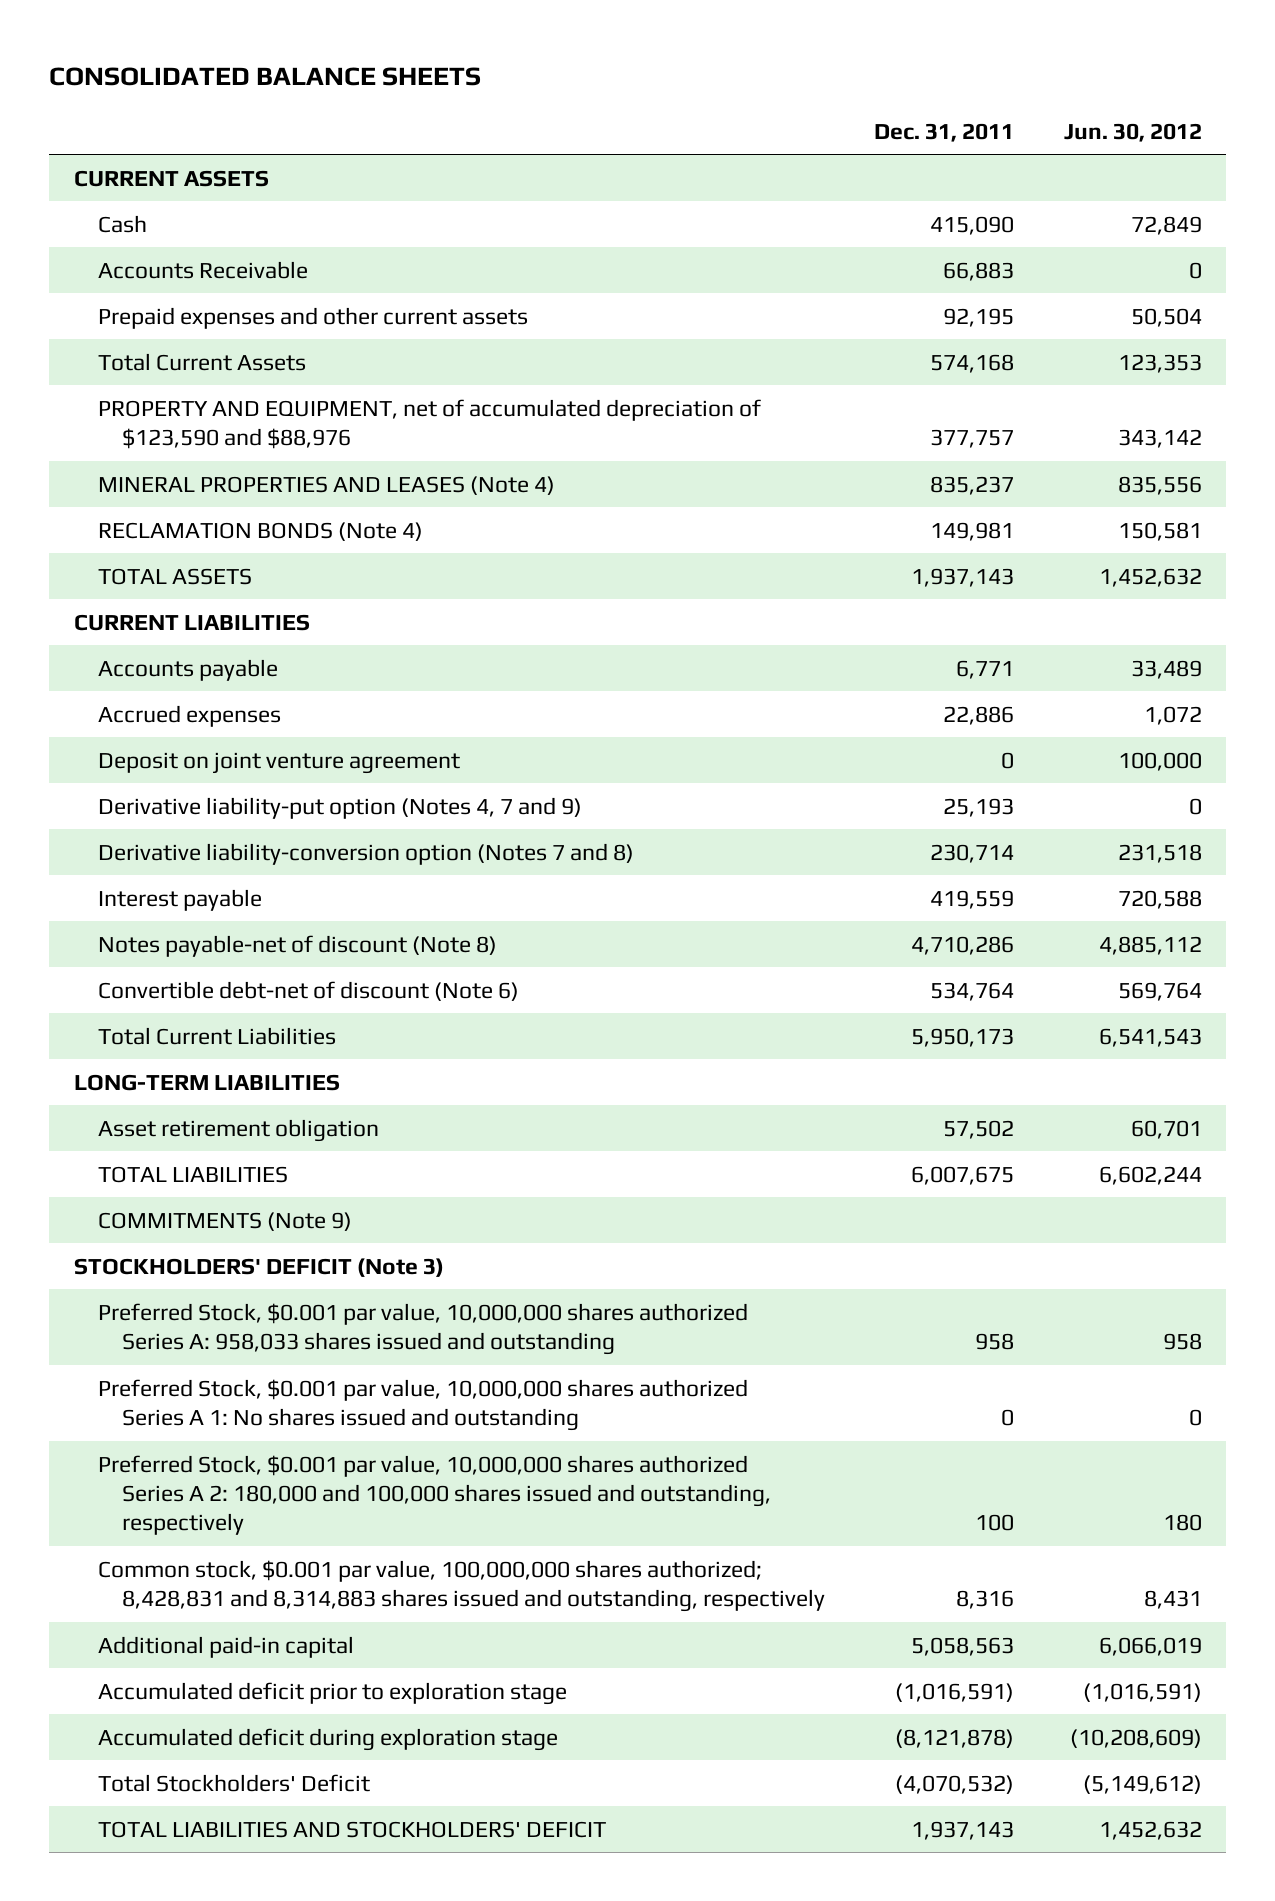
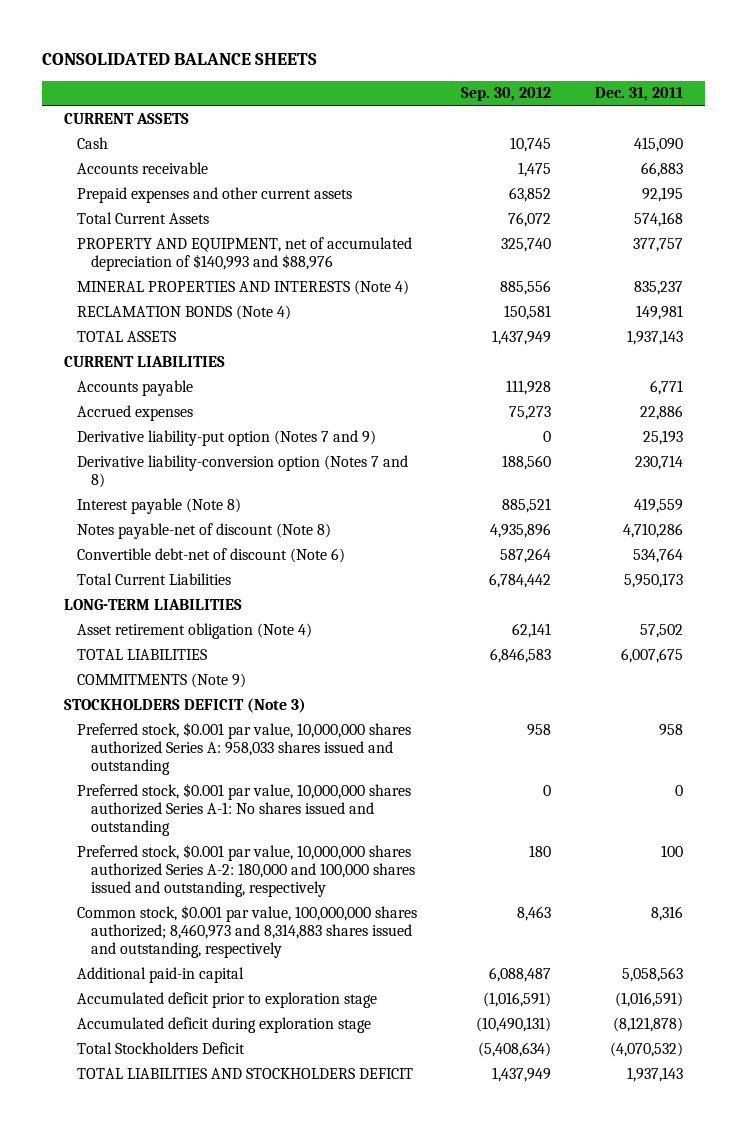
- | Dec. 31, 2011 | Jun. 30, 2012
+ | Sep. 30, 2012 | Dec. 31, 2011
- Accounts Receivable | 66,883 | 0
+ Accounts receivable | 1,475 | 66,883
- PROPERTY AND EQUIPMENT, net of accumulated depreciation of $123,590 and $88,976 | 377,757 | 343,142
- MINERAL PROPERTIES AND LEASES (Note 4) | 835,237 | 835,556
+ PROPERTY AND EQUIPMENT, net of accumulated depreciation of $140,993 and $88,976 | 325,740 | 377,757
+ MINERAL PROPERTIES AND INTERESTS (Note 4) | 885,556 | 835,237
- Deposit on joint venture agreement | 0 | 100,000
- Derivative liability-put option (Notes 4, 7 and 9) | 25,193 | 0
+ Derivative liability-put option (Notes 7 and 9) | 0 | 25,193
- Interest payable | 419,559 | 720,588
+ Interest payable (Note 8) | 885,521 | 419,559
- Asset retirement obligation | 57,502 | 60,701
+ Asset retirement obligation (Note 4) | 62,141 | 57,502
- STOCKHOLDERS' DEFICIT (Note 3)
- Preferred Stock, $0.001 par value, 10,000,000 shares authorized Series A: 958,033 shares issued and outstanding | 958 | 958
- Preferred Stock, $0.001 par value, 10,000,000 shares authorized Series A 1: No shares issued and outstanding | 0 | 0
- Preferred Stock, $0.001 par value, 10,000,000 shares authorized Series A 2: 180,000 and 100,000 shares issued and outstanding, respectively | 100 | 180
- Common stock, $0.001 par value, 100,000,000 shares authorized; 8,428,831 and 8,314,883 shares issued and outstanding, respectively | 8,316 | 8,431
+ STOCKHOLDERS DEFICIT (Note 3)
+ Preferred stock, $0.001 par value, 10,000,000 shares authorized Series A: 958,033 shares issued and outstanding | 958 | 958
+ Preferred stock, $0.001 par value, 10,000,000 shares authorized Series A-1: No shares issued and outstanding | 0 | 0
+ Preferred stock, $0.001 par value, 10,000,000 shares authorized Series A-2: 180,000 and 100,000 shares issued and outstanding, respectively | 180 | 100
+ Common stock, $0.001 par value, 100,000,000 shares authorized; 8,460,973 and 8,314,883 shares issued and outstanding, respectively | 8,463 | 8,316
- Total Stockholders' Deficit | (4,070,532) | (5,149,612)
- TOTAL LIABILITIES AND STOCKHOLDERS' DEFICIT | 1,937,143 | 1,452,632
+ Total Stockholders Deficit | (5,408,634) | (4,070,532)
+ TOTAL LIABILITIES AND STOCKHOLDERS DEFICIT | 1,437,949 | 1,937,143

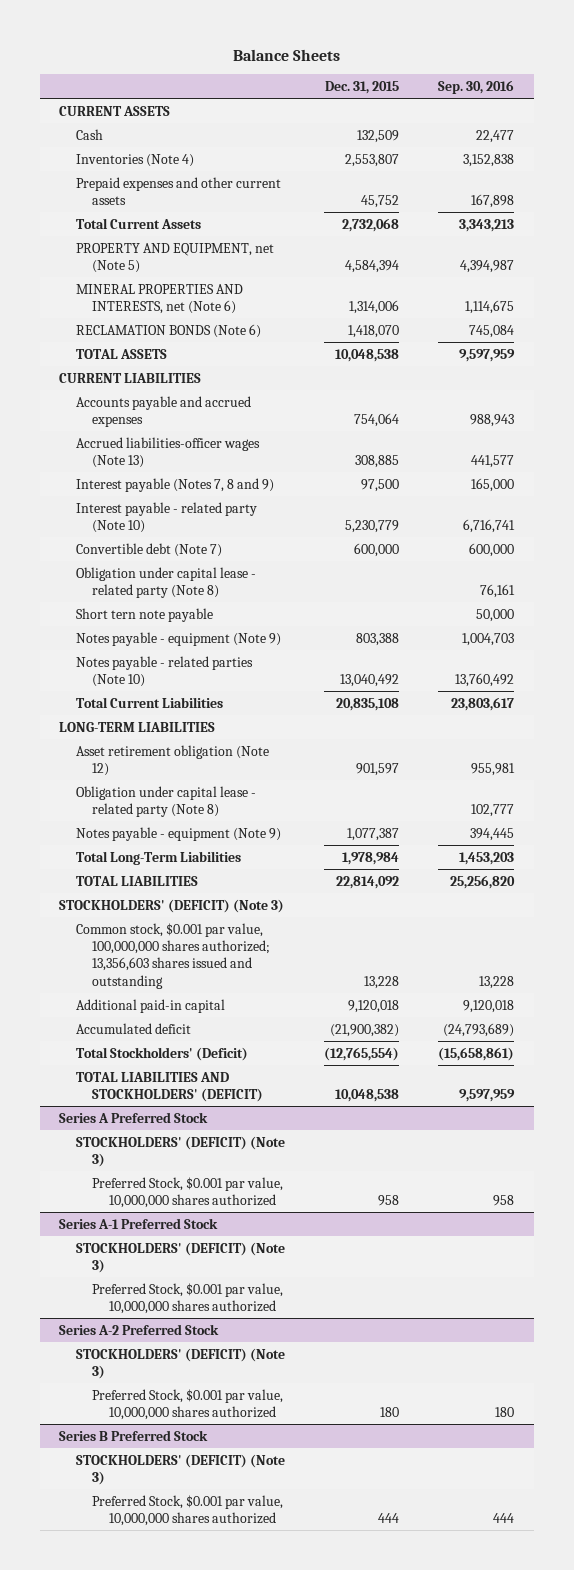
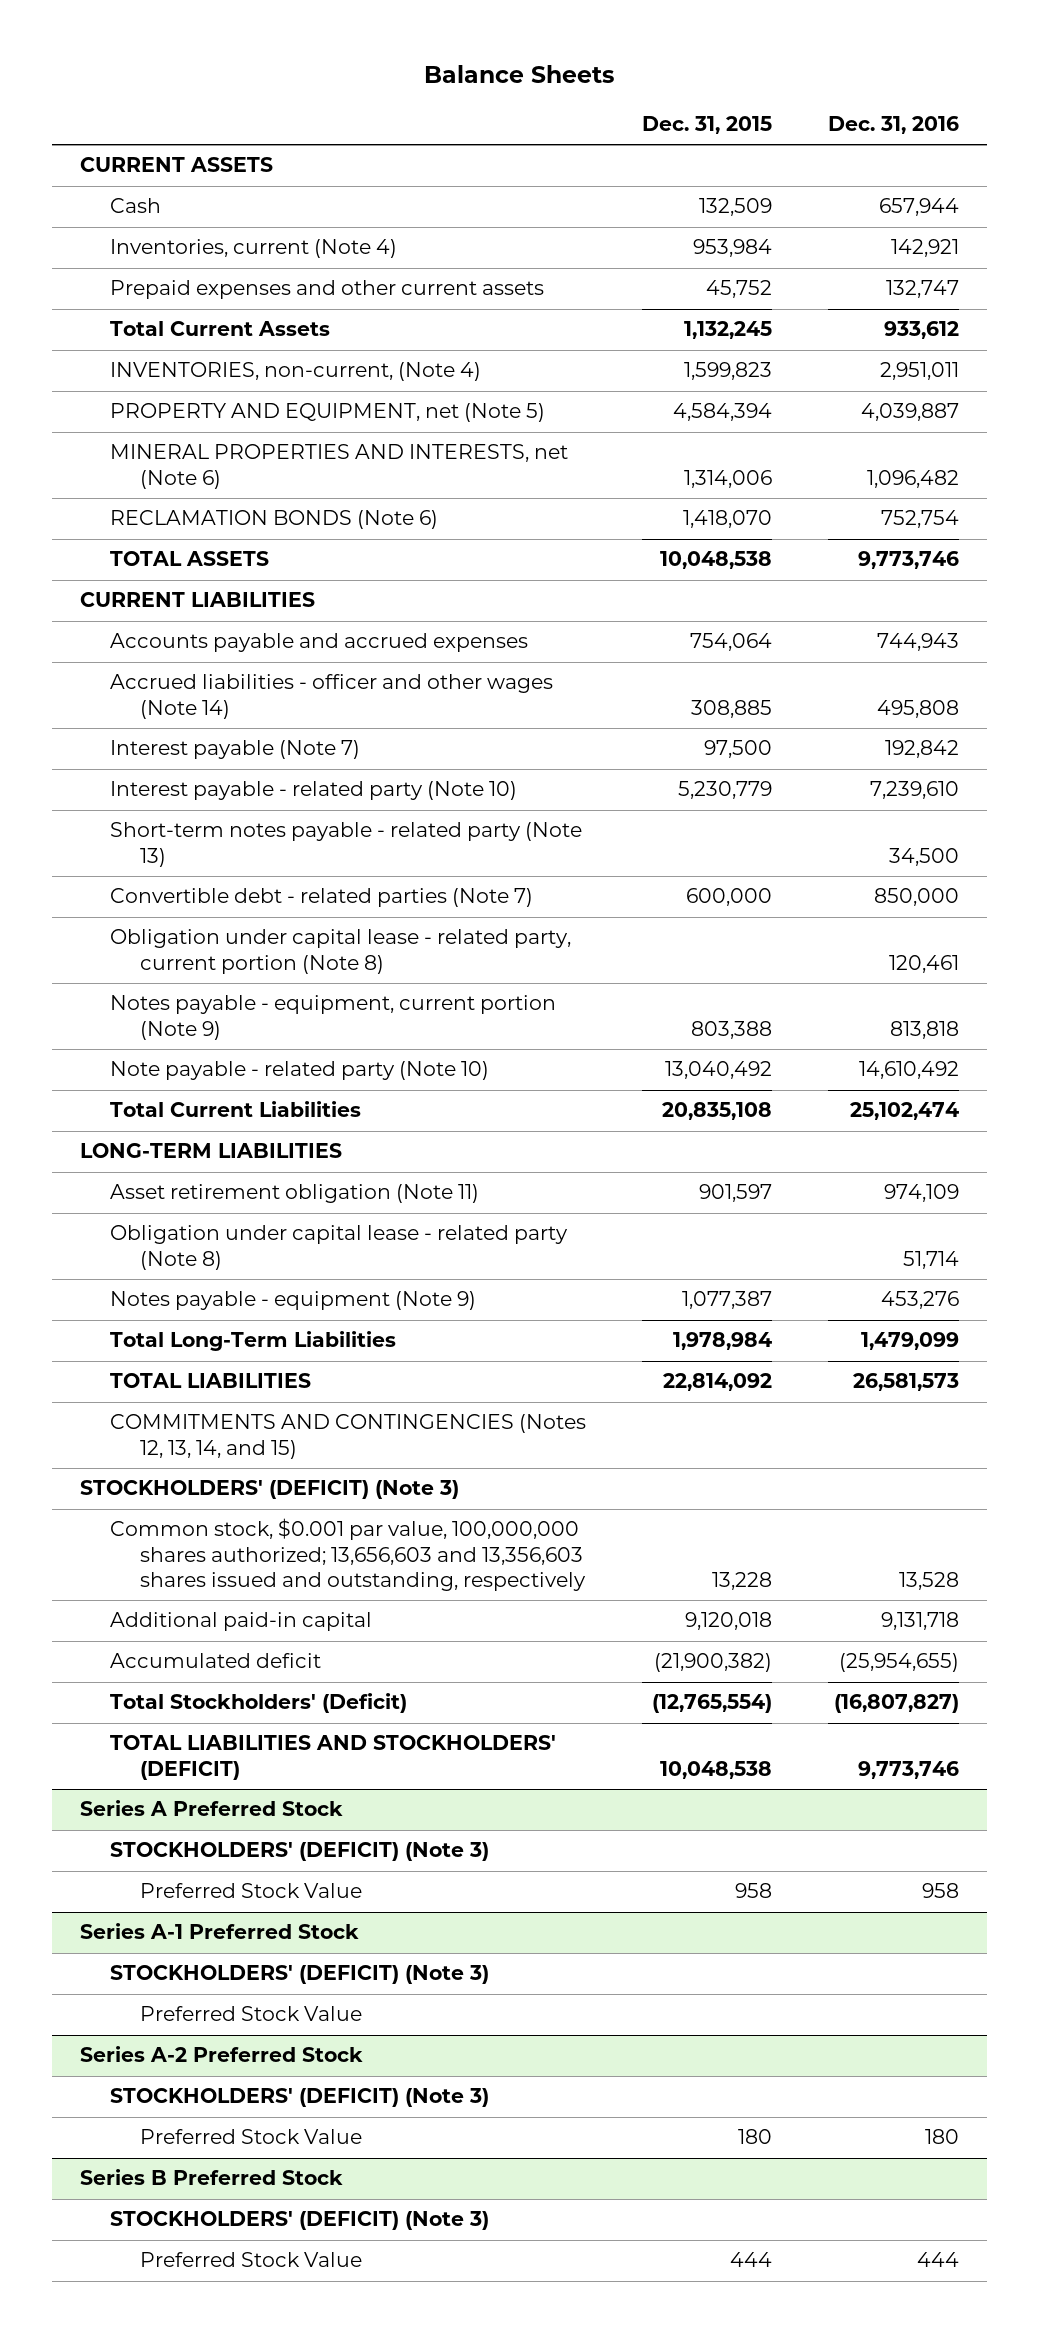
- | Dec. 31, 2015 | Sep. 30, 2016
+ | Dec. 31, 2015 | Dec. 31, 2016
- Inventories (Note 4) | 2,553,807 | 3,152,838
+ Inventories, current (Note 4) | 953,984 | 142,921
- Total Current Assets | 2,732,068 | 3,343,213
+ Total Current Assets | 1,132,245 | 933,612
+ INVENTORIES, non-current, (Note 4) | 1,599,823 | 2,951,011
- Accrued liabilities-officer wages (Note 13) | 308,885 | 441,577
- Interest payable (Notes 7, 8 and 9) | 97,500 | 165,000
+ Accrued liabilities - officer and other wages (Note 14) | 308,885 | 495,808
+ Interest payable (Note 7) | 97,500 | 192,842
- Convertible debt (Note 7) | 600,000 | 600,000
- Obligation under capital lease - related party (Note 8) | | 76,161
- Short tern note payable | | 50,000
- Notes payable - equipment (Note 9) | 803,388 | 1,004,703
- Notes payable - related parties (Note 10) | 13,040,492 | 13,760,492
+ Short-term notes payable - related party (Note 13) | | 34,500
+ Convertible debt - related parties (Note 7) | 600,000 | 850,000
+ Obligation under capital lease - related party, current portion (Note 8) | | 120,461
+ Notes payable - equipment, current portion (Note 9) | 803,388 | 813,818
+ Note payable - related party (Note 10) | 13,040,492 | 14,610,492
- Asset retirement obligation (Note 12) | 901,597 | 955,981
+ Asset retirement obligation (Note 11) | 901,597 | 974,109
+ COMMITMENTS AND CONTINGENCIES (Notes 12, 13, 14, and 15)
- Common stock, $0.001 par value, 100,000,000 shares authorized; 13,356,603 shares issued and outstanding | 13,228 | 13,228
+ Common stock, $0.001 par value, 100,000,000 shares authorized; 13,656,603 and 13,356,603 shares issued and outstanding, respectively | 13,228 | 13,528
@ Series A Preferred Stock
- Preferred Stock, $0.001 par value, 10,000,000 shares authorized | 958 | 958
+ Preferred Stock Value | 958 | 958
@ Series A-1 Preferred Stock
- Preferred Stock, $0.001 par value, 10,000,000 shares authorized
+ Preferred Stock Value
@ Series A-2 Preferred Stock
- Preferred Stock, $0.001 par value, 10,000,000 shares authorized | 180 | 180
+ Preferred Stock Value | 180 | 180
@ Series B Preferred Stock
- Preferred Stock, $0.001 par value, 10,000,000 shares authorized | 444 | 444
+ Preferred Stock Value | 444 | 444

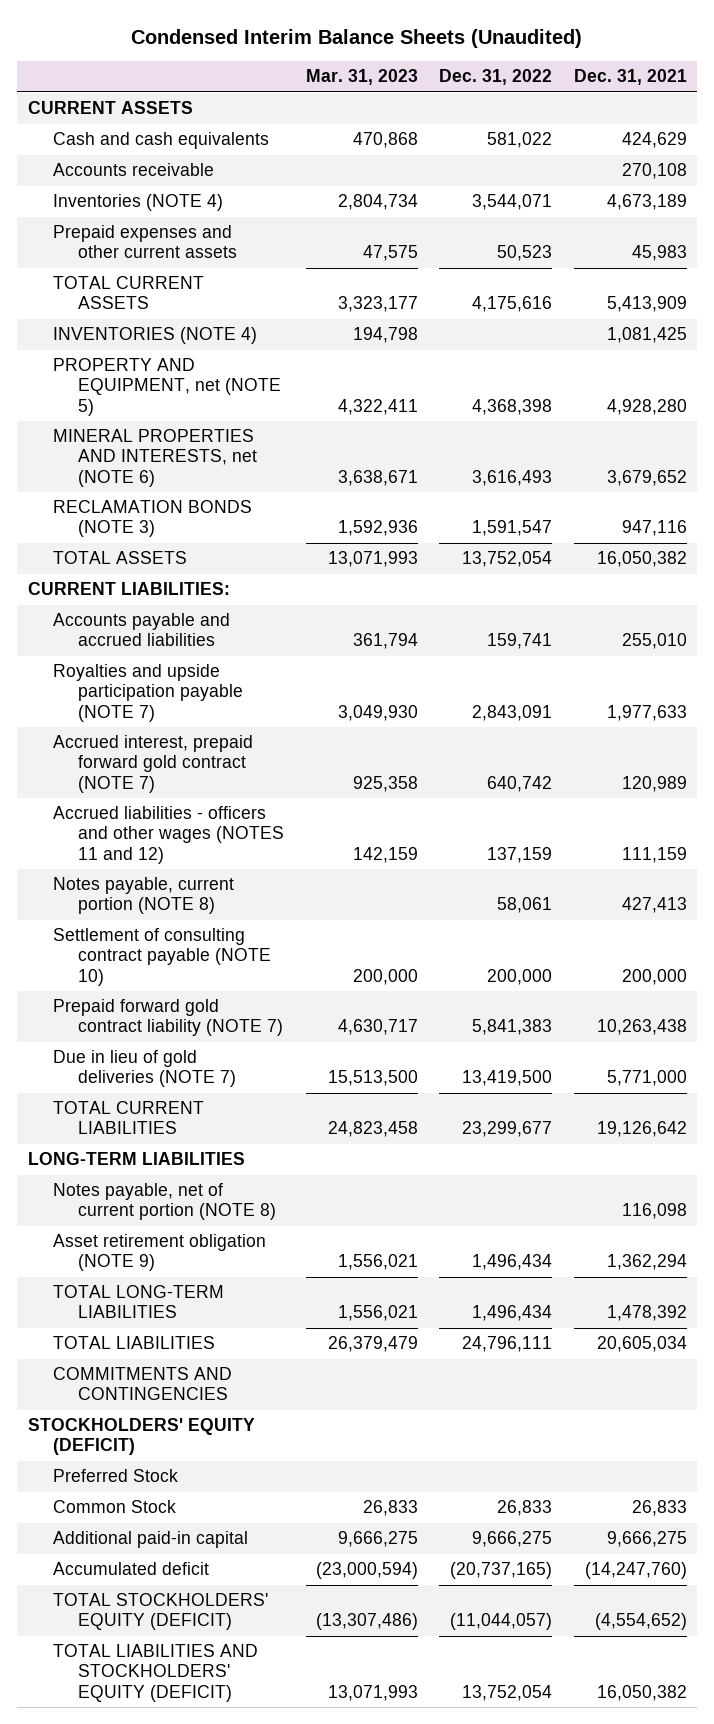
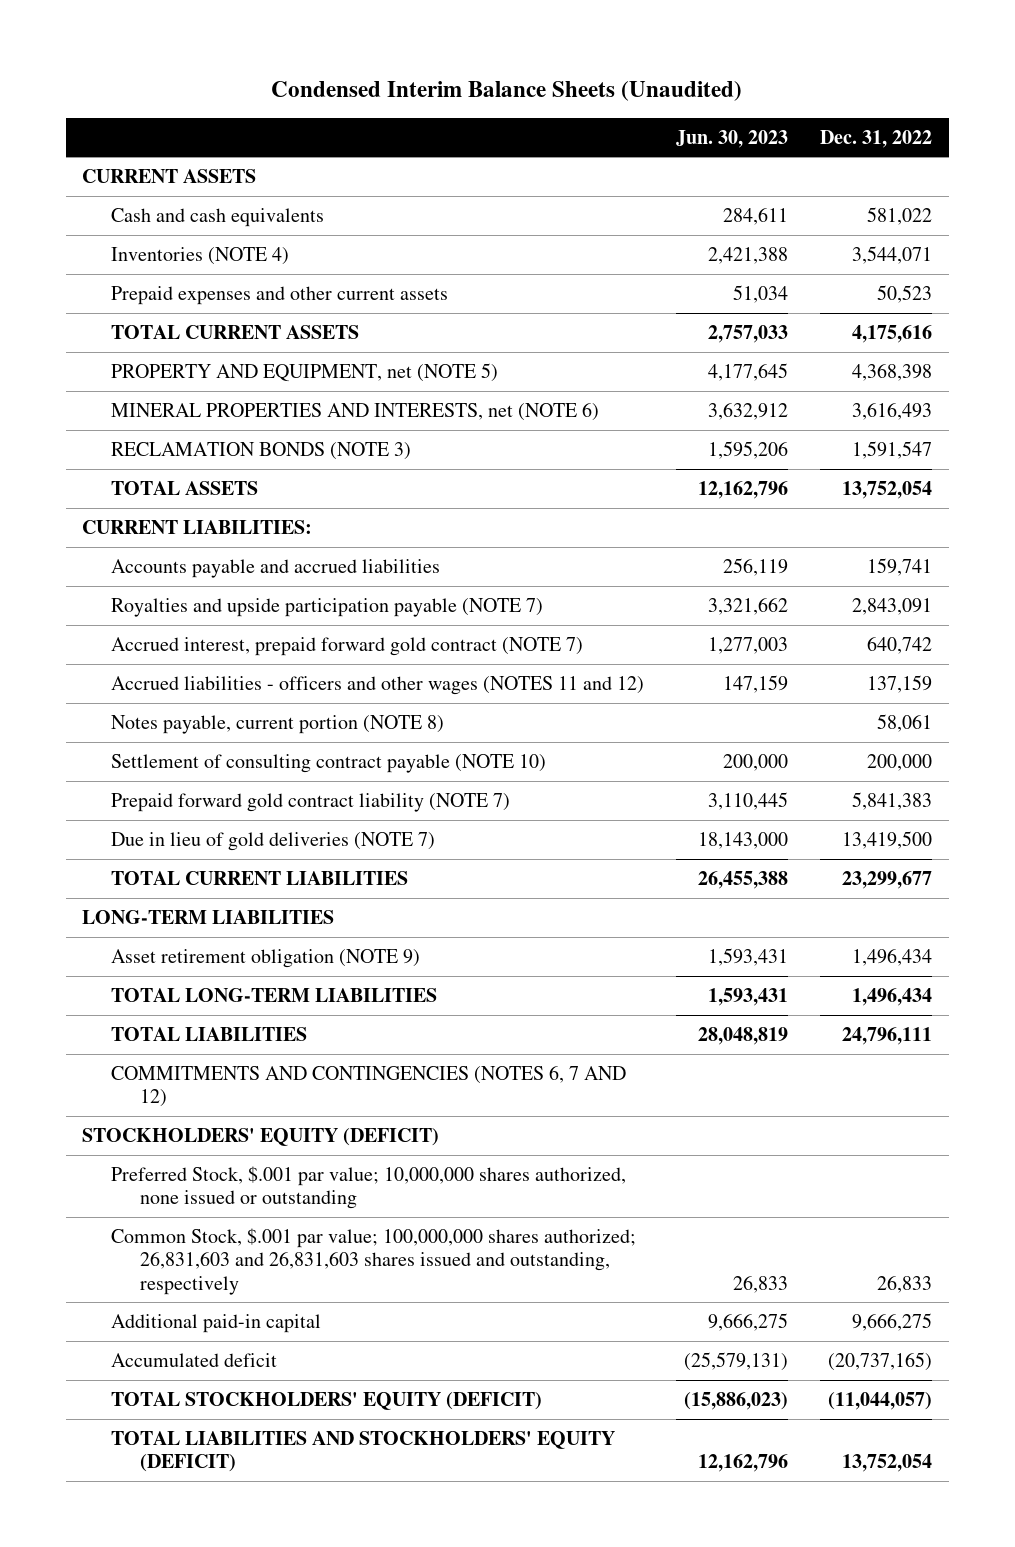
- | Mar. 31, 2023 | Dec. 31, 2022 | Dec. 31, 2021
+ | Jun. 30, 2023 | Dec. 31, 2022
- Accounts receivable | | | 270,108
- INVENTORIES (NOTE 4) | 194,798 | | 1,081,425
- Notes payable, net of current portion (NOTE 8) | | | 116,098
- COMMITMENTS AND CONTINGENCIES
+ COMMITMENTS AND CONTINGENCIES (NOTES 6, 7 AND 12)
- Preferred Stock
- Common Stock | 26,833 | 26,833 | 26,833
+ Preferred Stock, $.001 par value; 10,000,000 shares authorized, none issued or outstanding
+ Common Stock, $.001 par value; 100,000,000 shares authorized; 26,831,603 and 26,831,603 shares issued and outstanding, respectively | 26,833 | 26,833

